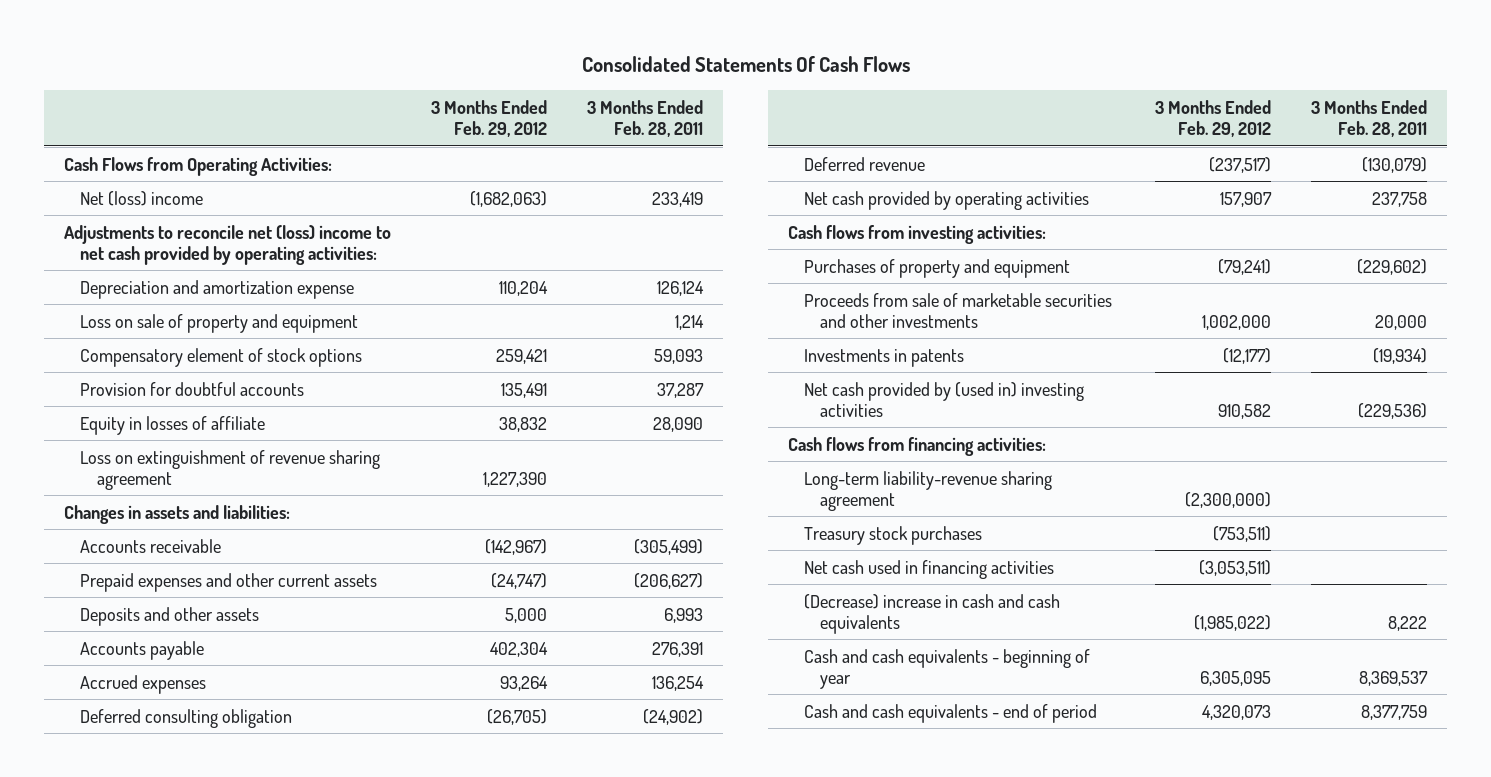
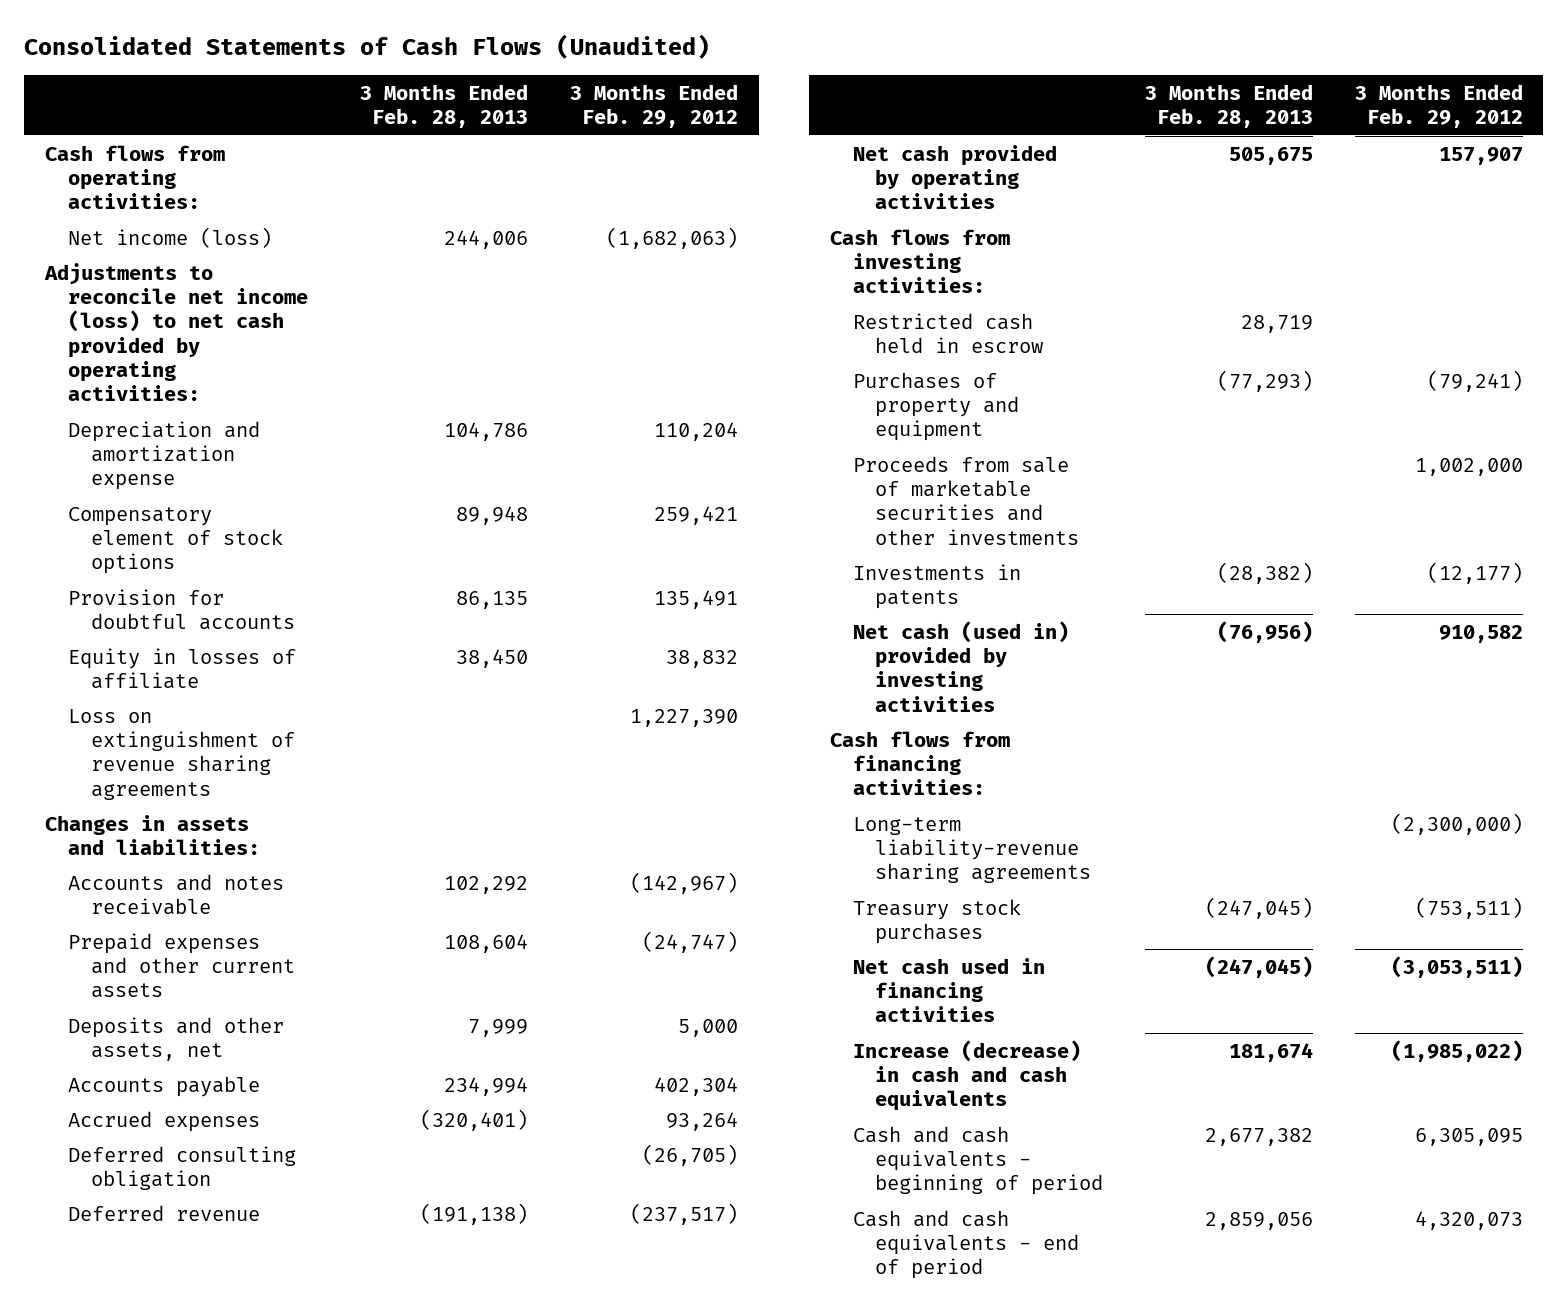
- Consolidated Statements Of Cash Flows
+ Consolidated Statements of Cash Flows (Unaudited)
- | 3 Months Ended Feb. 29, 2012 | 3 Months Ended Feb. 28, 2011
+ | 3 Months Ended Feb. 28, 2013 | 3 Months Ended Feb. 29, 2012
- Cash Flows from Operating Activities:
- Net (loss) income | (1,682,063) | 233,419
- Adjustments to reconcile net (loss) income to net cash provided by operating activities:
+ Cash flows from operating activities:
+ Net income (loss) | 244,006 | (1,682,063)
+ Adjustments to reconcile net income (loss) to net cash provided by operating activities:
- Loss on sale of property and equipment | | 1,214
- Loss on extinguishment of revenue sharing agreement | 1,227,390 |
+ Loss on extinguishment of revenue sharing agreements | | 1,227,390
- Accounts receivable | (142,967) | (305,499)
+ Accounts and notes receivable | 102,292 | (142,967)
- Deposits and other assets | 5,000 | 6,993
+ Deposits and other assets, net | 7,999 | 5,000
+ Restricted cash held in escrow | 28,719 |
- Net cash provided by (used in) investing activities | 910,582 | (229,536)
+ Net cash (used in) provided by investing activities | (76,956) | 910,582
- Long-term liability-revenue sharing agreement | (2,300,000) |
+ Long-term liability-revenue sharing agreements | | (2,300,000)
- (Decrease) increase in cash and cash equivalents | (1,985,022) | 8,222
- Cash and cash equivalents - beginning of year | 6,305,095 | 8,369,537
+ Increase (decrease) in cash and cash equivalents | 181,674 | (1,985,022)
+ Cash and cash equivalents - beginning of period | 2,677,382 | 6,305,095

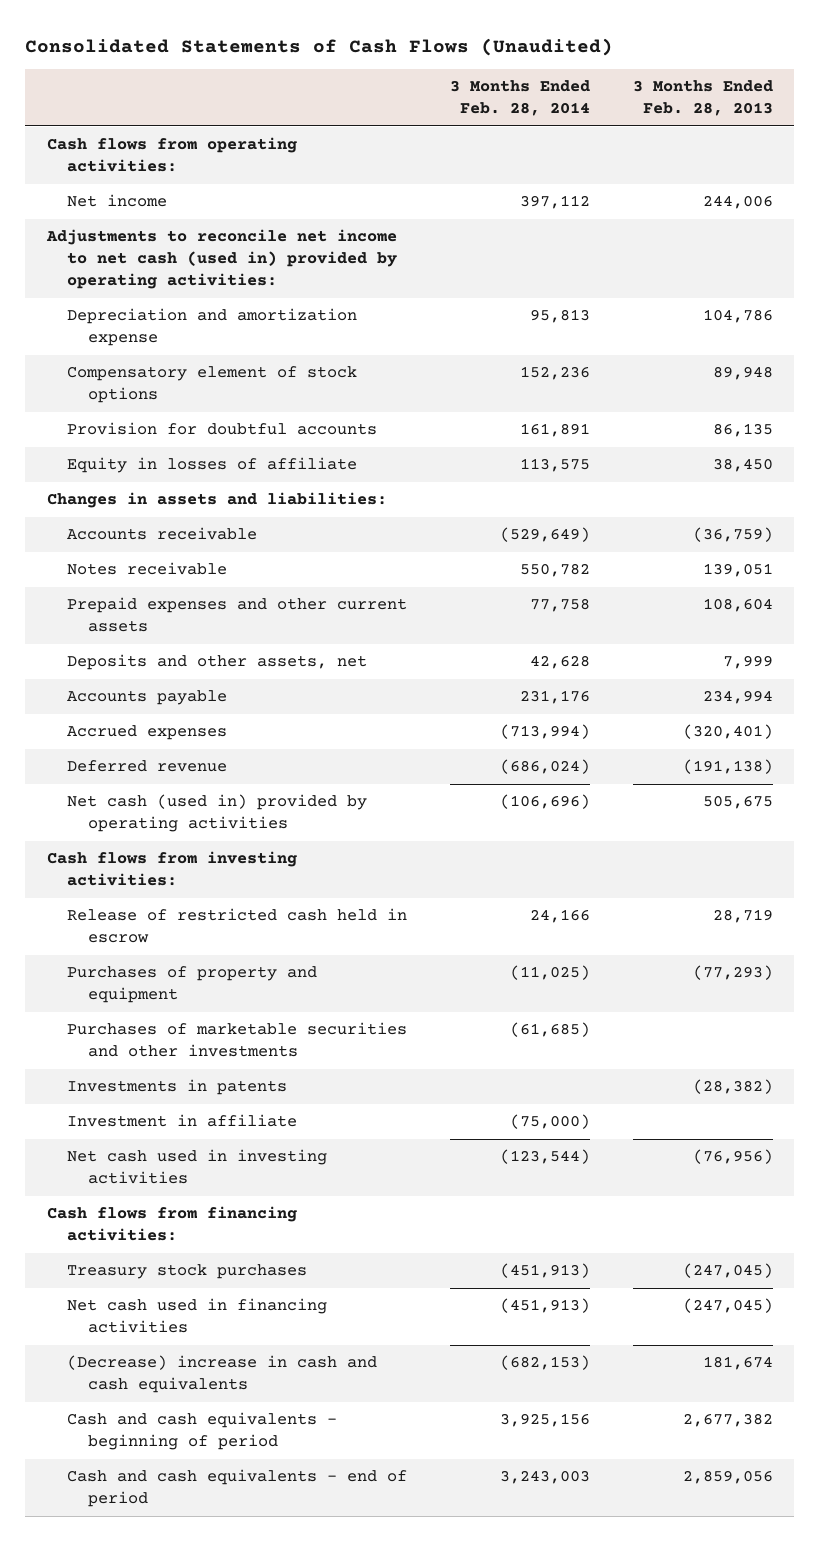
- | 3 Months Ended Feb. 28, 2013 | 3 Months Ended Feb. 29, 2012
+ | 3 Months Ended Feb. 28, 2014 | 3 Months Ended Feb. 28, 2013
- Net income (loss) | 244,006 | (1,682,063)
- Adjustments to reconcile net income (loss) to net cash provided by operating activities:
+ Net income | 397,112 | 244,006
+ Adjustments to reconcile net income to net cash (used in) provided by operating activities:
- Loss on extinguishment of revenue sharing agreements | | 1,227,390
- Accounts and notes receivable | 102,292 | (142,967)
+ Accounts receivable | (529,649) | (36,759)
+ Notes receivable | 550,782 | 139,051
- Deferred consulting obligation | | (26,705)
- Net cash provided by operating activities | 505,675 | 157,907
+ Net cash (used in) provided by operating activities | (106,696) | 505,675
- Restricted cash held in escrow | 28,719 |
+ Release of restricted cash held in escrow | 24,166 | 28,719
- Proceeds from sale of marketable securities and other investments | | 1,002,000
+ Purchases of marketable securities and other investments | (61,685) |
- Net cash (used in) provided by investing activities | (76,956) | 910,582
+ Investment in affiliate | (75,000) |
+ Net cash used in investing activities | (123,544) | (76,956)
- Long-term liability-revenue sharing agreements | | (2,300,000)
- Increase (decrease) in cash and cash equivalents | 181,674 | (1,985,022)
+ (Decrease) increase in cash and cash equivalents | (682,153) | 181,674

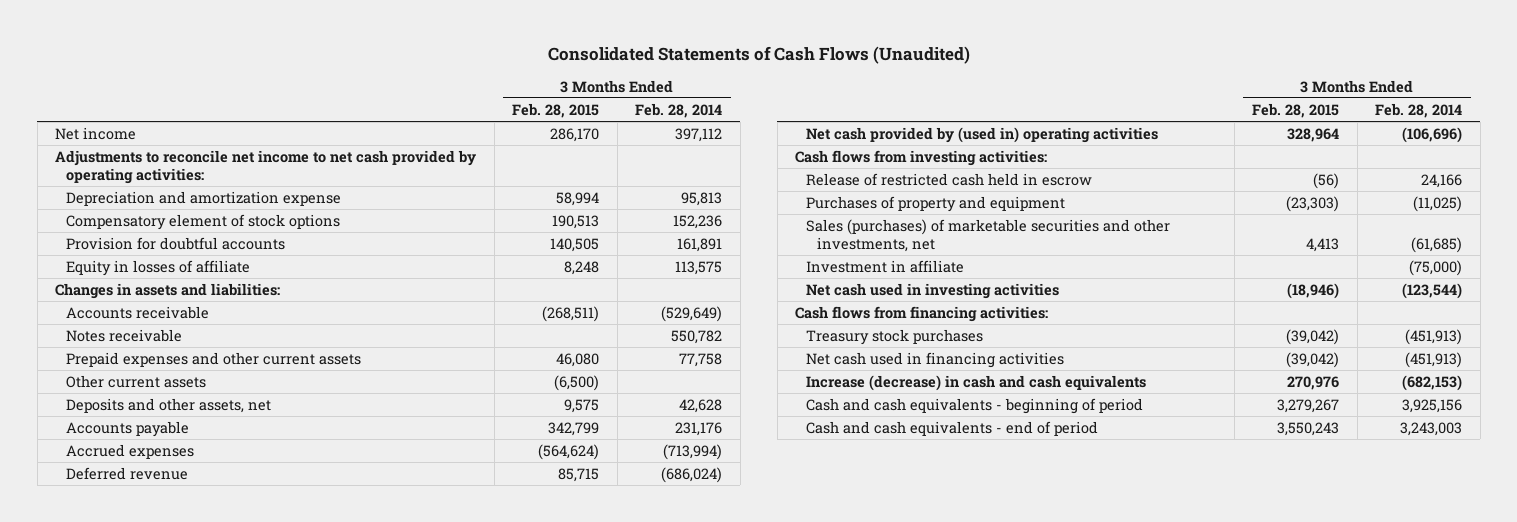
- | 3 Months Ended Feb. 28, 2014 | 3 Months Ended Feb. 28, 2013
+ | 3 Months Ended Feb. 28, 2015 | 3 Months Ended Feb. 28, 2014
- Cash flows from operating activities:
- Adjustments to reconcile net income to net cash (used in) provided by operating activities:
+ Adjustments to reconcile net income to net cash provided by operating activities:
+ Other current assets | (6,500) |
- Net cash (used in) provided by operating activities | (106,696) | 505,675
+ Net cash provided by (used in) operating activities | 328,964 | (106,696)
- Purchases of marketable securities and other investments | (61,685) |
- Investments in patents | | (28,382)
+ Sales (purchases) of marketable securities and other investments, net | 4,413 | (61,685)
- (Decrease) increase in cash and cash equivalents | (682,153) | 181,674
+ Increase (decrease) in cash and cash equivalents | 270,976 | (682,153)

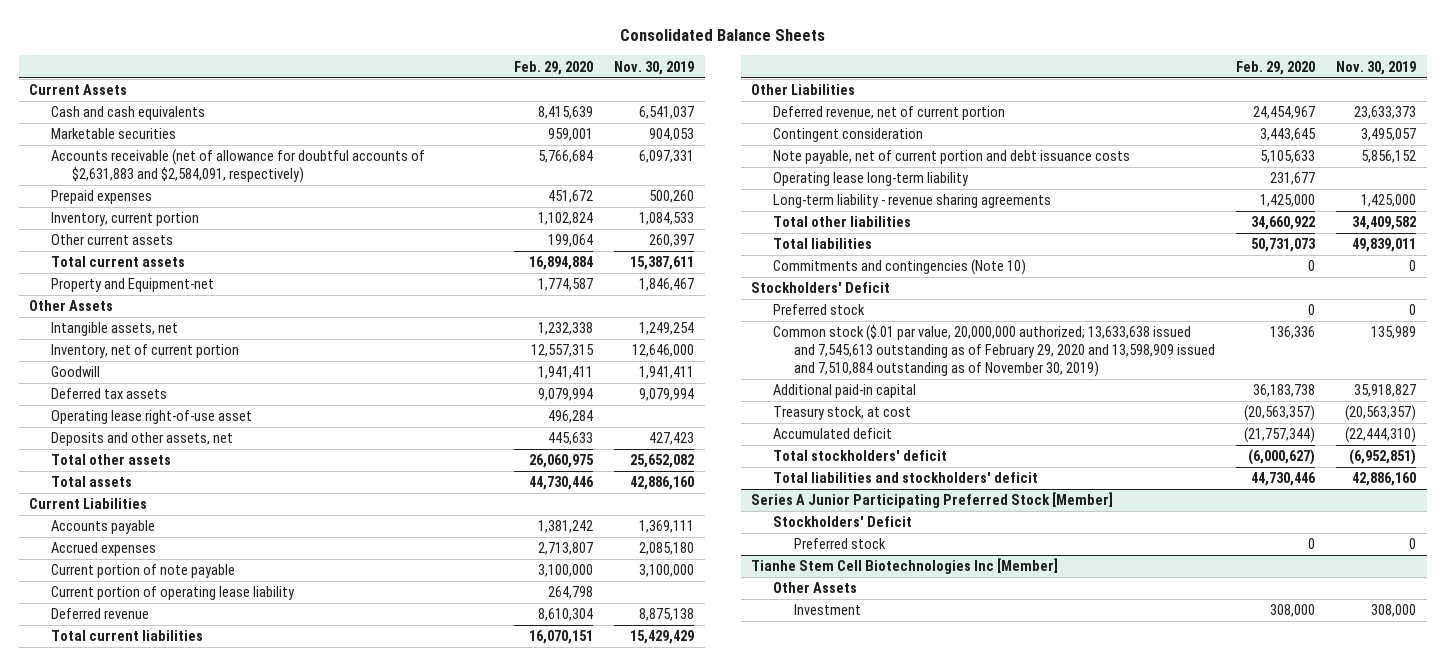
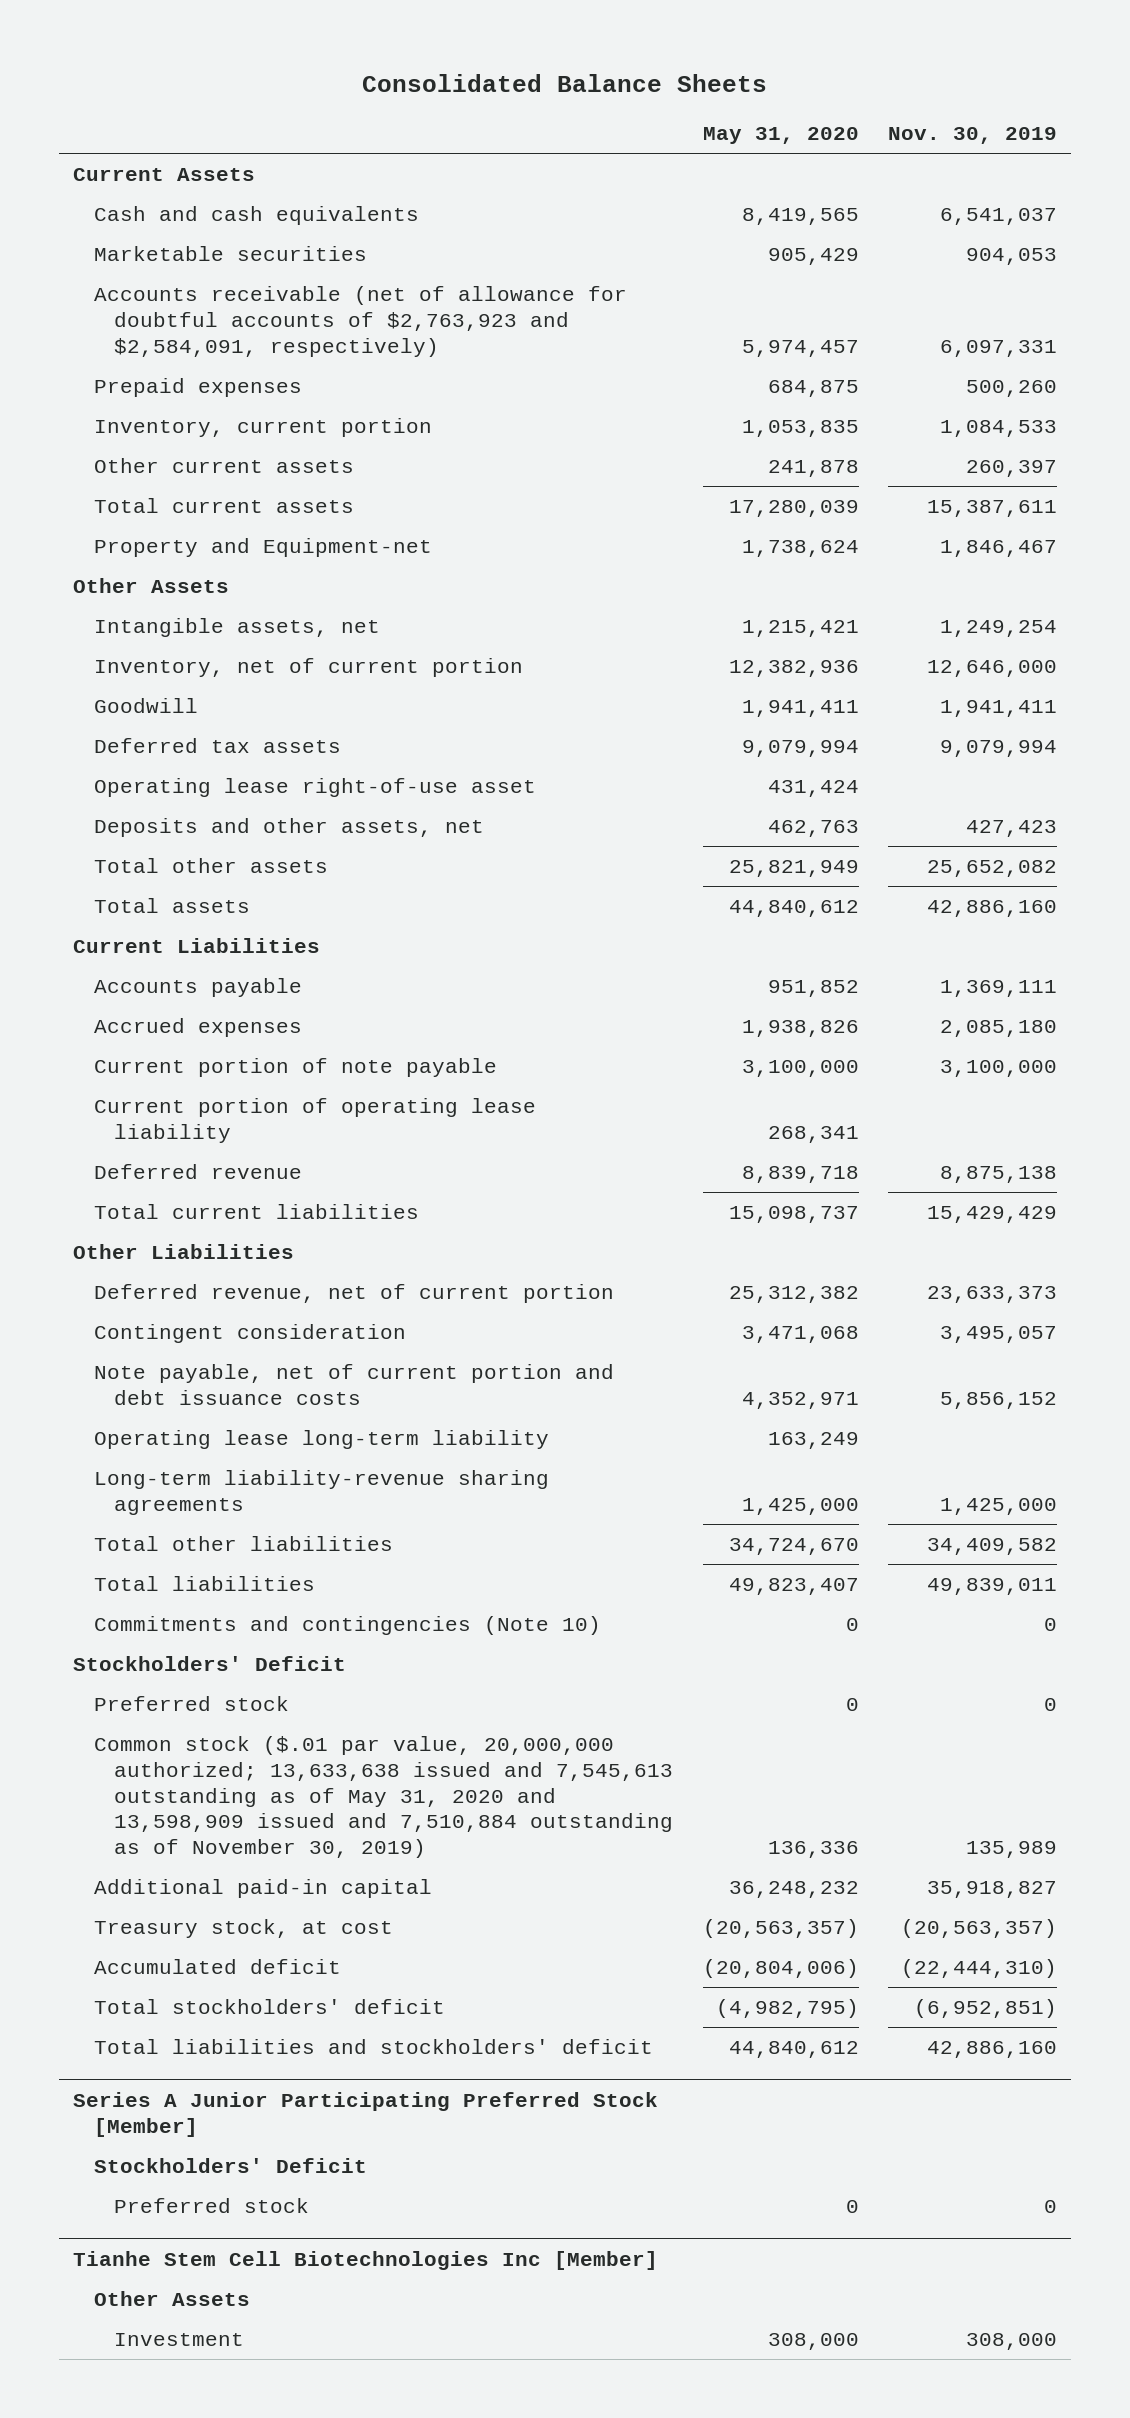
- | Feb. 29, 2020 | Nov. 30, 2019
+ | May 31, 2020 | Nov. 30, 2019
- Accounts receivable (net of allowance for doubtful accounts of $2,631,883 and $2,584,091, respectively) | 5,766,684 | 6,097,331
+ Accounts receivable (net of allowance for doubtful accounts of $2,763,923 and $2,584,091, respectively) | 5,974,457 | 6,097,331
- Long-term liability - revenue sharing agreements | 1,425,000 | 1,425,000
+ Long-term liability-revenue sharing agreements | 1,425,000 | 1,425,000
- Common stock ($.01 par value, 20,000,000 authorized; 13,633,638 issued and 7,545,613 outstanding as of February 29, 2020 and 13,598,909 issued and 7,510,884 outstanding as of November 30, 2019) | 136,336 | 135,989
+ Common stock ($.01 par value, 20,000,000 authorized; 13,633,638 issued and 7,545,613 outstanding as of May 31, 2020 and 13,598,909 issued and 7,510,884 outstanding as of November 30, 2019) | 136,336 | 135,989

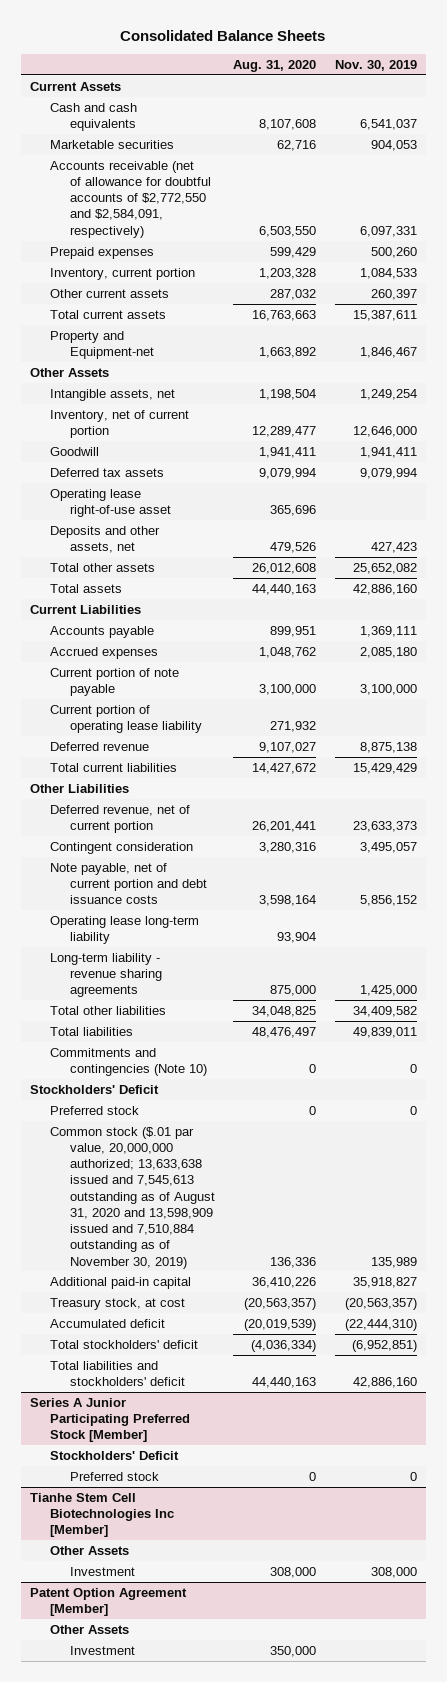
- | May 31, 2020 | Nov. 30, 2019
+ | Aug. 31, 2020 | Nov. 30, 2019
- Accounts receivable (net of allowance for doubtful accounts of $2,763,923 and $2,584,091, respectively) | 5,974,457 | 6,097,331
+ Accounts receivable (net of allowance for doubtful accounts of $2,772,550 and $2,584,091, respectively) | 6,503,550 | 6,097,331
- Long-term liability-revenue sharing agreements | 1,425,000 | 1,425,000
+ Long-term liability - revenue sharing agreements | 875,000 | 1,425,000
- Common stock ($.01 par value, 20,000,000 authorized; 13,633,638 issued and 7,545,613 outstanding as of May 31, 2020 and 13,598,909 issued and 7,510,884 outstanding as of November 30, 2019) | 136,336 | 135,989
+ Common stock ($.01 par value, 20,000,000 authorized; 13,633,638 issued and 7,545,613 outstanding as of August 31, 2020 and 13,598,909 issued and 7,510,884 outstanding as of November 30, 2019) | 136,336 | 135,989
+ Patent Option Agreement [Member]
+ Other Assets
+ Investment | 350,000 |

